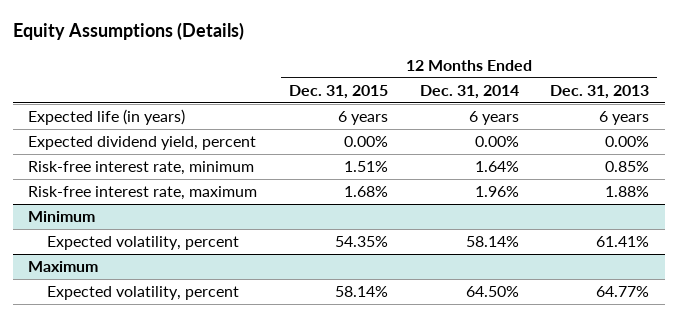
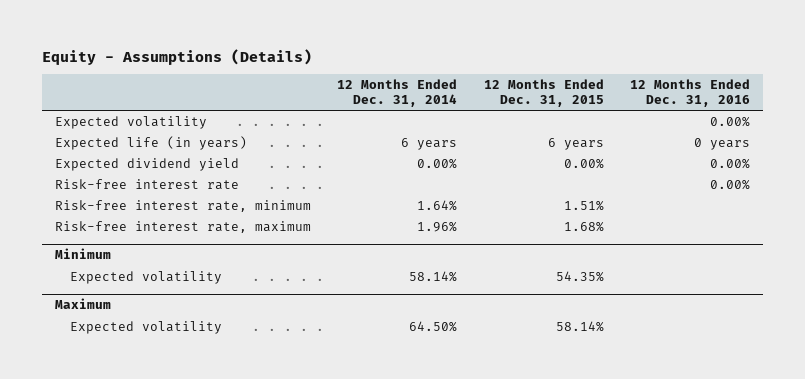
- Equity Assumptions (Details)
+ Equity - Assumptions (Details)
- | 12 Months Ended Dec. 31, 2015 | 12 Months Ended Dec. 31, 2014 | 12 Months Ended Dec. 31, 2013
+ | 12 Months Ended Dec. 31, 2014 | 12 Months Ended Dec. 31, 2015 | 12 Months Ended Dec. 31, 2016
+ Expected volatility | | | 0.00%
- Expected dividend yield, percent | 0.00% | 0.00% | 0.00%
+ Expected dividend yield | 0.00% | 0.00% | 0.00%
+ Risk-free interest rate | | | 0.00%
@ Minimum
- Expected volatility, percent | 54.35% | 58.14% | 61.41%
+ Expected volatility | 58.14% | 54.35% |
@ Maximum
- Expected volatility, percent | 58.14% | 64.50% | 64.77%
+ Expected volatility | 64.50% | 58.14% |

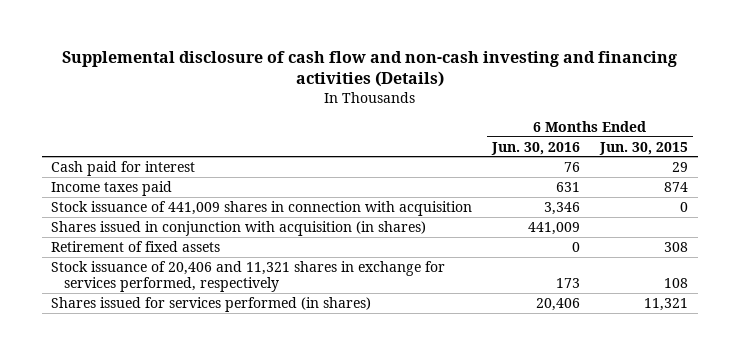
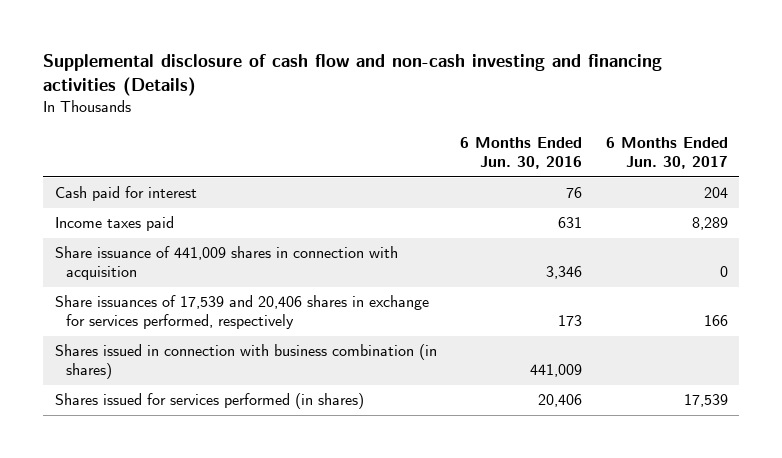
- | 6 Months Ended Jun. 30, 2016 | 6 Months Ended Jun. 30, 2015
+ | 6 Months Ended Jun. 30, 2016 | 6 Months Ended Jun. 30, 2017
- Stock issuance of 441,009 shares in connection with acquisition | 3,346 | 0
- Shares issued in conjunction with acquisition (in shares) | 441,009 |
- Retirement of fixed assets | 0 | 308
- Stock issuance of 20,406 and 11,321 shares in exchange for services performed, respectively | 173 | 108
+ Share issuance of 441,009 shares in connection with acquisition | 3,346 | 0
+ Share issuances of 17,539 and 20,406 shares in exchange for services performed, respectively | 173 | 166
+ Shares issued in connection with business combination (in shares) | 441,009 |

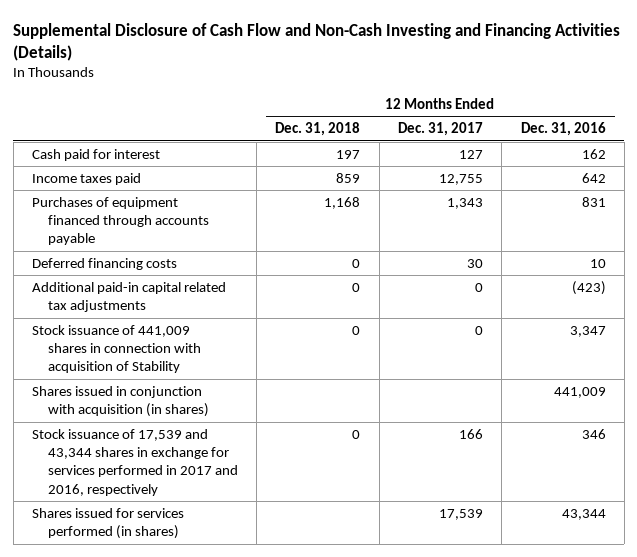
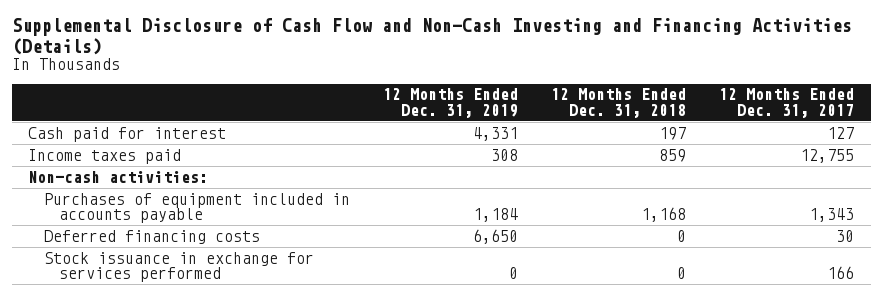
- | 12 Months Ended Dec. 31, 2018 | 12 Months Ended Dec. 31, 2017 | 12 Months Ended Dec. 31, 2016
+ | 12 Months Ended Dec. 31, 2019 | 12 Months Ended Dec. 31, 2018 | 12 Months Ended Dec. 31, 2017
- Purchases of equipment financed through accounts payable | 1,168 | 1,343 | 831
+ Non-cash activities:
+ Purchases of equipment included in accounts payable | 1,184 | 1,168 | 1,343
- Additional paid-in capital related tax adjustments | 0 | 0 | (423)
- Stock issuance of 441,009 shares in connection with acquisition of Stability | 0 | 0 | 3,347
- Shares issued in conjunction with acquisition (in shares) | | | 441,009
- Stock issuance of 17,539 and 43,344 shares in exchange for services performed in 2017 and 2016, respectively | 0 | 166 | 346
- Shares issued for services performed (in shares) | | 17,539 | 43,344
+ Stock issuance in exchange for services performed | 0 | 0 | 166

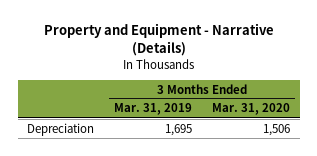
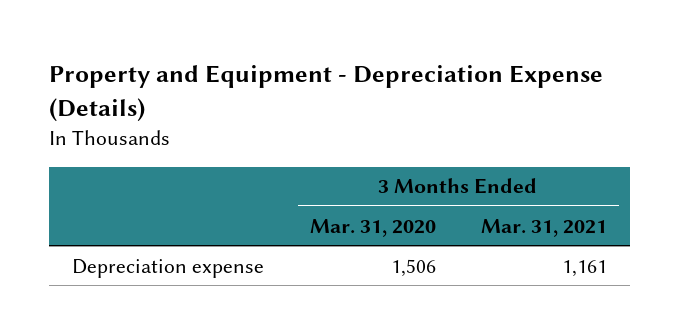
- Property and Equipment - Narrative (Details)
+ Property and Equipment - Depreciation Expense (Details)
- | 3 Months Ended Mar. 31, 2019 | 3 Months Ended Mar. 31, 2020
+ | 3 Months Ended Mar. 31, 2020 | 3 Months Ended Mar. 31, 2021
- Depreciation | 1,695 | 1,506
+ Depreciation expense | 1,506 | 1,161

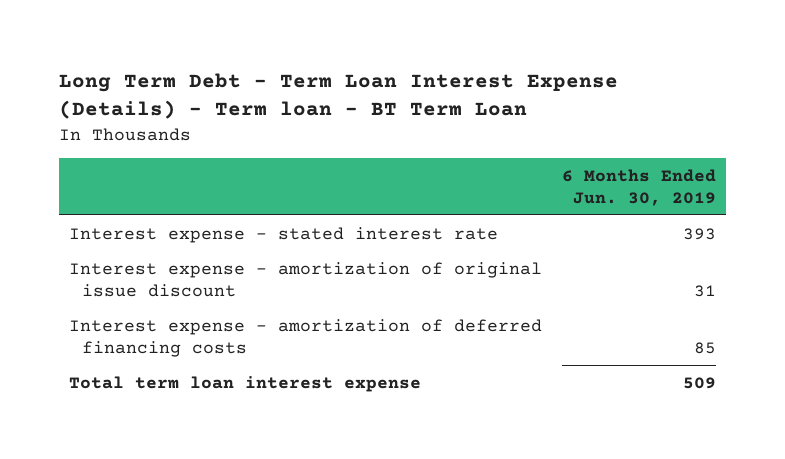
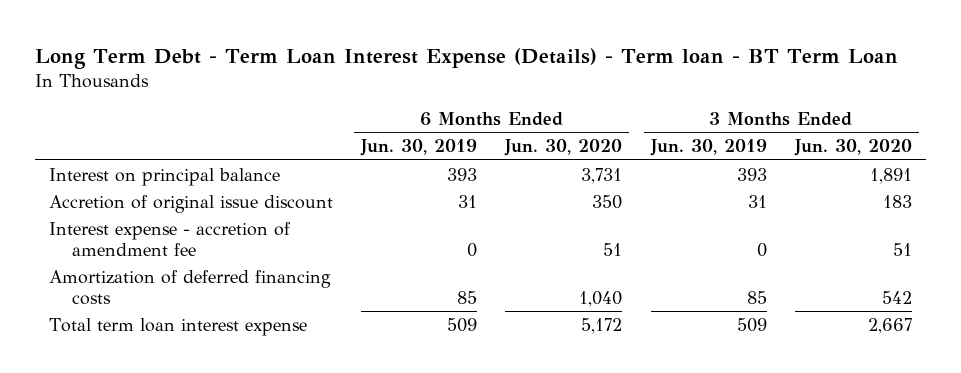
- | 6 Months Ended Jun. 30, 2019
+ | 6 Months Ended Jun. 30, 2019 | 6 Months Ended Jun. 30, 2020 | 3 Months Ended Jun. 30, 2019 | 3 Months Ended Jun. 30, 2020
- Interest expense - stated interest rate | 393
- Interest expense - amortization of original issue discount | 31
- Interest expense - amortization of deferred financing costs | 85
+ Interest on principal balance | 393 | 3,731 | 393 | 1,891
+ Accretion of original issue discount | 31 | 350 | 31 | 183
+ Interest expense - accretion of amendment fee | 0 | 51 | 0 | 51
+ Amortization of deferred financing costs | 85 | 1,040 | 85 | 542

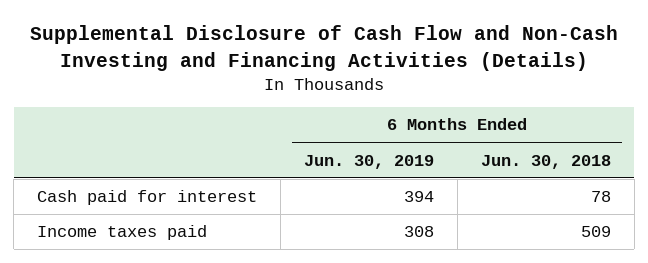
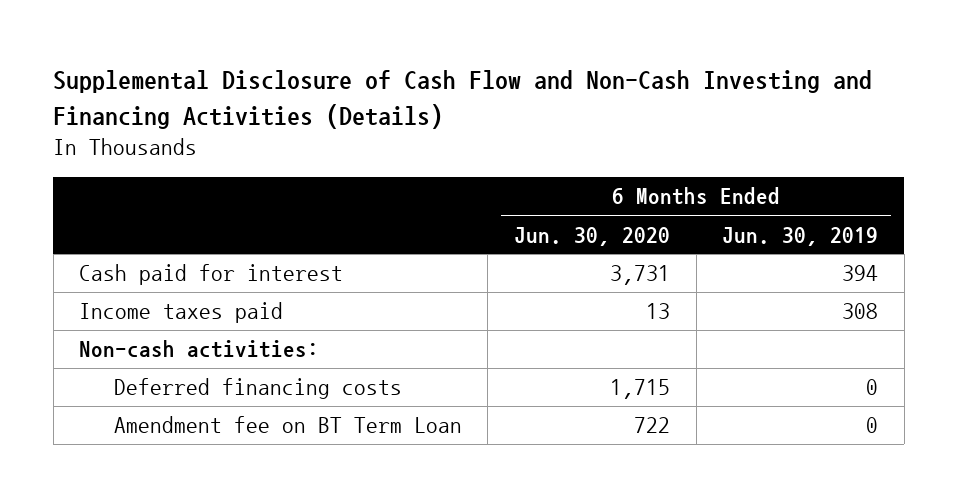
- | 6 Months Ended Jun. 30, 2019 | 6 Months Ended Jun. 30, 2018
+ | 6 Months Ended Jun. 30, 2020 | 6 Months Ended Jun. 30, 2019
+ Non-cash activities:
+ Deferred financing costs | 1,715 | 0
+ Amendment fee on BT Term Loan | 722 | 0

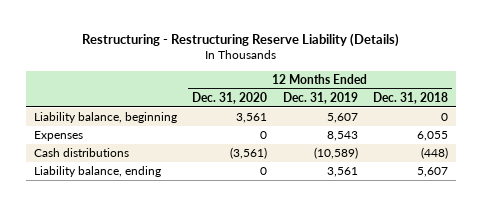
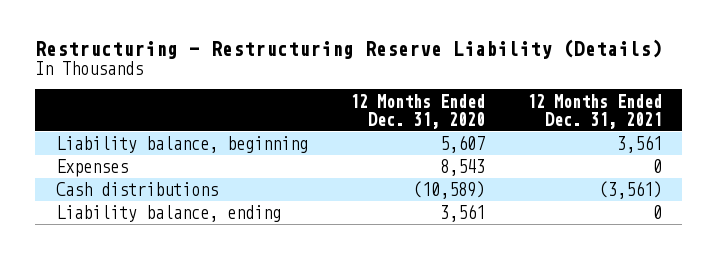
- | 12 Months Ended Dec. 31, 2020 | 12 Months Ended Dec. 31, 2019 | 12 Months Ended Dec. 31, 2018
+ | 12 Months Ended Dec. 31, 2020 | 12 Months Ended Dec. 31, 2021
- Liability balance, beginning | 3,561 | 5,607 | 0
- Expenses | 0 | 8,543 | 6,055
- Cash distributions | (3,561) | (10,589) | (448)
- Liability balance, ending | 0 | 3,561 | 5,607
+ Liability balance, beginning | 5,607 | 3,561
+ Expenses | 8,543 | 0
+ Cash distributions | (10,589) | (3,561)
+ Liability balance, ending | 3,561 | 0

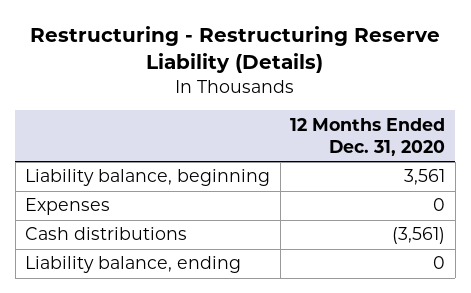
- | 12 Months Ended Dec. 31, 2020 | 12 Months Ended Dec. 31, 2021
+ | 12 Months Ended Dec. 31, 2020
- Liability balance, beginning | 5,607 | 3,561
- Expenses | 8,543 | 0
- Cash distributions | (10,589) | (3,561)
- Liability balance, ending | 3,561 | 0
+ Liability balance, beginning | 3,561
+ Expenses | 0
+ Cash distributions | (3,561)
+ Liability balance, ending | 0

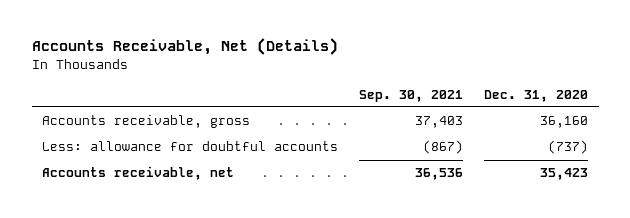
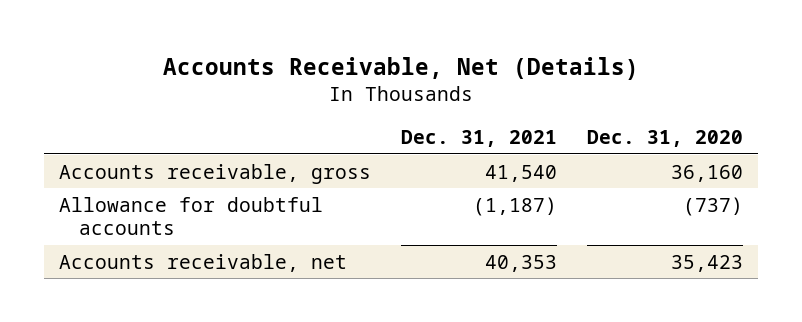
- | Sep. 30, 2021 | Dec. 31, 2020
+ | Dec. 31, 2021 | Dec. 31, 2020
- Less: allowance for doubtful accounts | (867) | (737)
+ Allowance for doubtful accounts | (1,187) | (737)

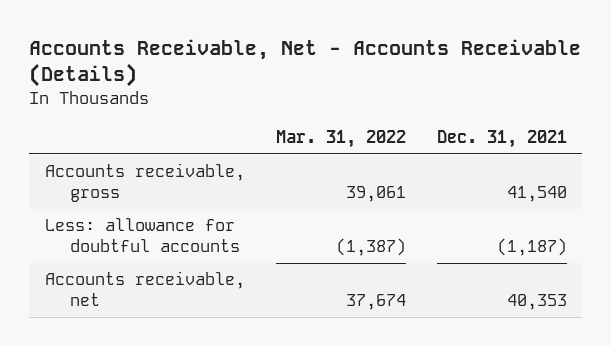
- Accounts Receivable, Net (Details)
+ Accounts Receivable, Net - Accounts Receivable (Details)
- | Dec. 31, 2021 | Dec. 31, 2020
+ | Mar. 31, 2022 | Dec. 31, 2021
- Allowance for doubtful accounts | (1,187) | (737)
+ Less: allowance for doubtful accounts | (1,387) | (1,187)

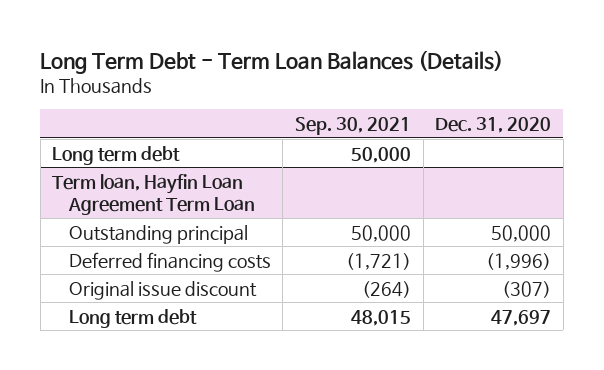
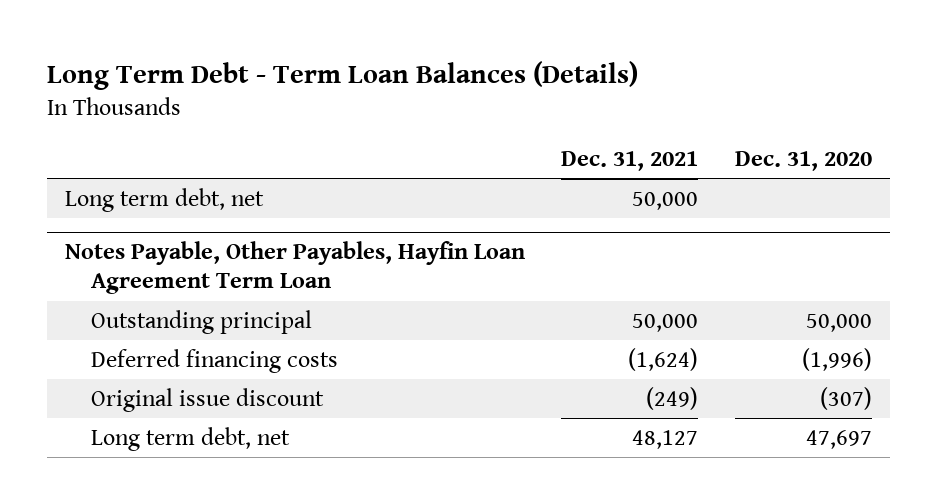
- | Sep. 30, 2021 | Dec. 31, 2020
+ | Dec. 31, 2021 | Dec. 31, 2020
- Long term debt | 50,000 |
- Term loan, Hayfin Loan Agreement Term Loan
+ Long term debt, net | 50,000 |
+ Notes Payable, Other Payables, Hayfin Loan Agreement Term Loan
- Long term debt | 48,015 | 47,697
+ Long term debt, net | 48,127 | 47,697

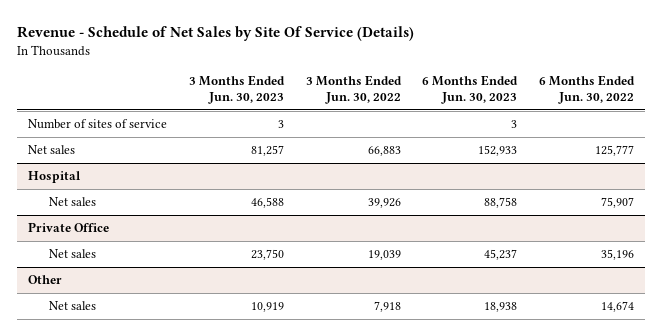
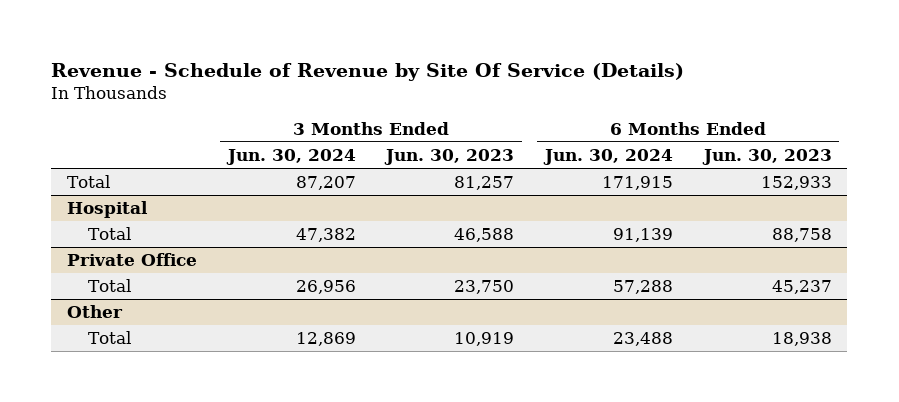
- Revenue - Schedule of Net Sales by Site Of Service (Details)
+ Revenue - Schedule of Revenue by Site Of Service (Details)
- | 3 Months Ended Jun. 30, 2023 | 3 Months Ended Jun. 30, 2022 | 6 Months Ended Jun. 30, 2023 | 6 Months Ended Jun. 30, 2022
+ | 3 Months Ended Jun. 30, 2024 | 3 Months Ended Jun. 30, 2023 | 6 Months Ended Jun. 30, 2024 | 6 Months Ended Jun. 30, 2023
- Number of sites of service | 3 | | 3 |
- Net sales | 81,257 | 66,883 | 152,933 | 125,777
+ Total | 87,207 | 81,257 | 171,915 | 152,933
@ Hospital
- Net sales | 46,588 | 39,926 | 88,758 | 75,907
+ Total | 47,382 | 46,588 | 91,139 | 88,758
@ Private Office
- Net sales | 23,750 | 19,039 | 45,237 | 35,196
+ Total | 26,956 | 23,750 | 57,288 | 45,237
@ Other
- Net sales | 10,919 | 7,918 | 18,938 | 14,674
+ Total | 12,869 | 10,919 | 23,488 | 18,938

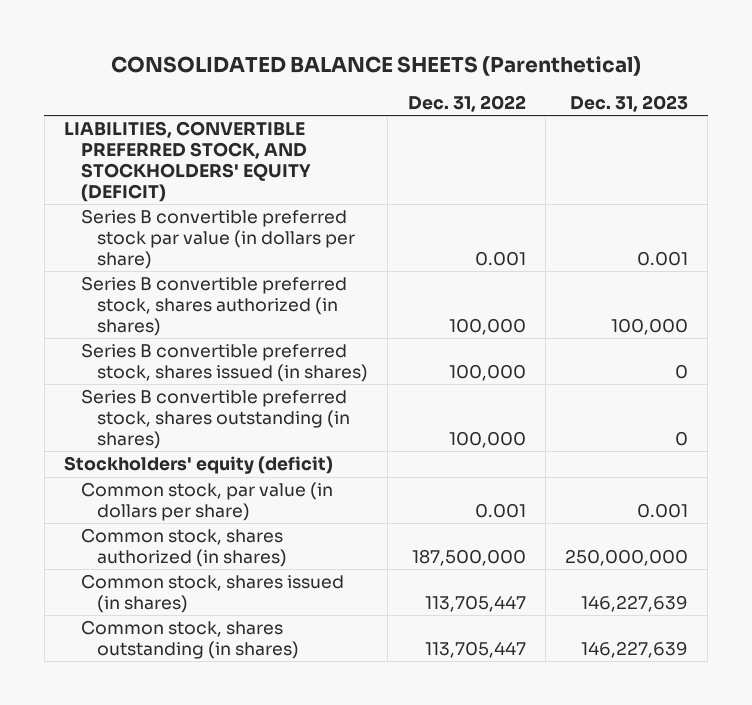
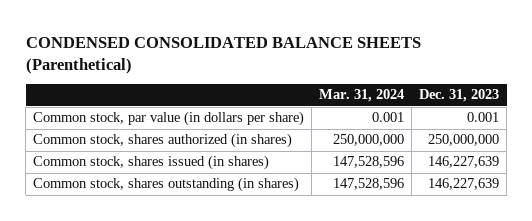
- CONSOLIDATED BALANCE SHEETS (Parenthetical)
+ CONDENSED CONSOLIDATED BALANCE SHEETS (Parenthetical)
- | Dec. 31, 2022 | Dec. 31, 2023
+ | Mar. 31, 2024 | Dec. 31, 2023
- LIABILITIES, CONVERTIBLE PREFERRED STOCK, AND STOCKHOLDERS' EQUITY (DEFICIT)
- Series B convertible preferred stock par value (in dollars per share) | 0.001 | 0.001
- Series B convertible preferred stock, shares authorized (in shares) | 100,000 | 100,000
- Series B convertible preferred stock, shares issued (in shares) | 100,000 | 0
- Series B convertible preferred stock, shares outstanding (in shares) | 100,000 | 0
- Stockholders' equity (deficit)

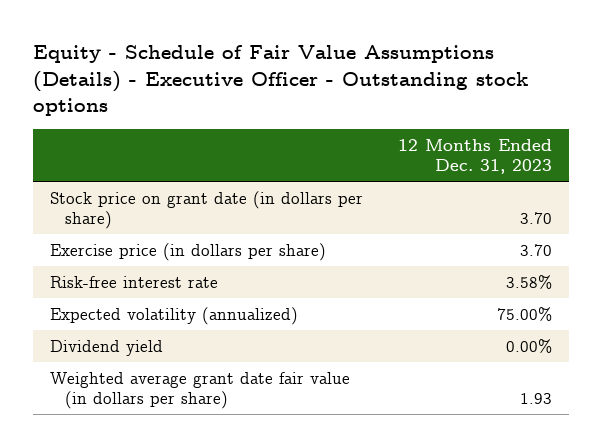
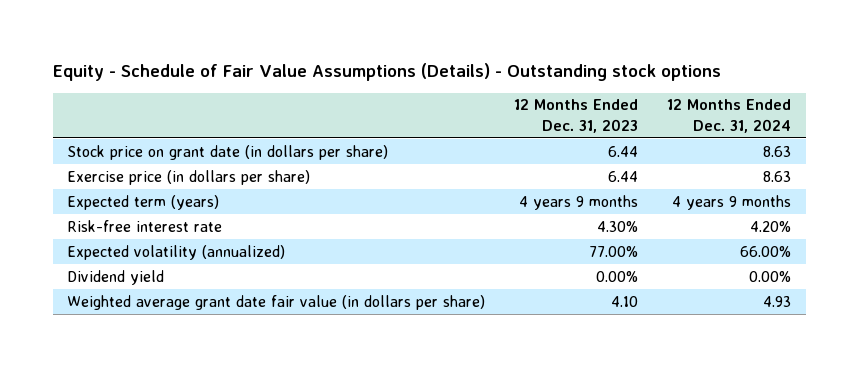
- Equity - Schedule of Fair Value Assumptions (Details) - Executive Officer - Outstanding stock options
+ Equity - Schedule of Fair Value Assumptions (Details) - Outstanding stock options
- | 12 Months Ended Dec. 31, 2023
+ | 12 Months Ended Dec. 31, 2023 | 12 Months Ended Dec. 31, 2024
- Stock price on grant date (in dollars per share) | 3.70
- Exercise price (in dollars per share) | 3.70
- Risk-free interest rate | 3.58%
- Expected volatility (annualized) | 75.00%
+ Stock price on grant date (in dollars per share) | 6.44 | 8.63
+ Exercise price (in dollars per share) | 6.44 | 8.63
+ Expected term (years) | 4 years 9 months | 4 years 9 months
+ Risk-free interest rate | 4.30% | 4.20%
+ Expected volatility (annualized) | 77.00% | 66.00%
- Weighted average grant date fair value (in dollars per share) | 1.93
+ Weighted average grant date fair value (in dollars per share) | 4.10 | 4.93

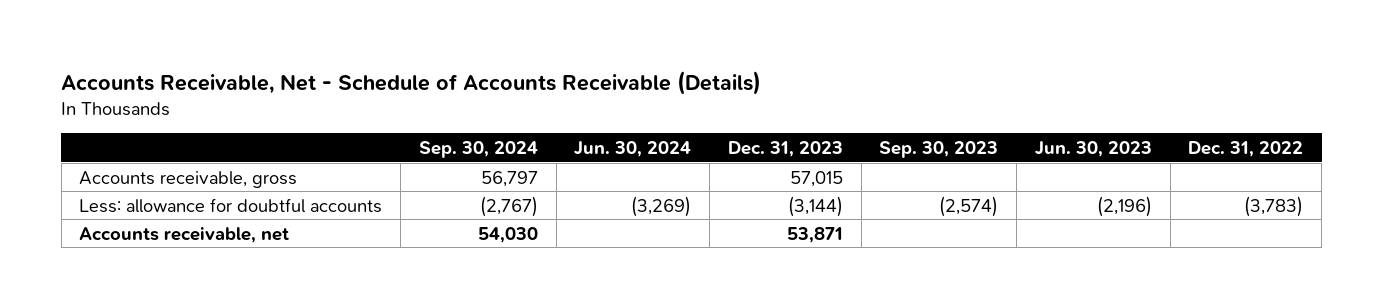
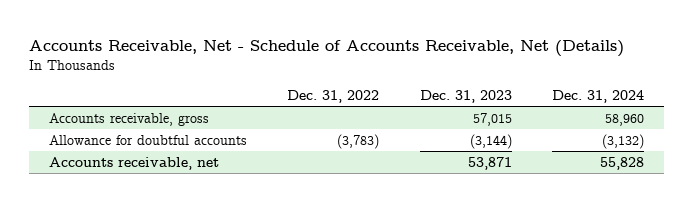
- Accounts Receivable, Net - Schedule of Accounts Receivable (Details)
+ Accounts Receivable, Net - Schedule of Accounts Receivable, Net (Details)
- | Sep. 30, 2024 | Jun. 30, 2024 | Dec. 31, 2023 | Sep. 30, 2023 | Jun. 30, 2023 | Dec. 31, 2022
+ | Dec. 31, 2022 | Dec. 31, 2023 | Dec. 31, 2024
- Less: allowance for doubtful accounts | (2,767) | (3,269) | (3,144) | (2,574) | (2,196) | (3,783)
+ Allowance for doubtful accounts | (3,783) | (3,144) | (3,132)

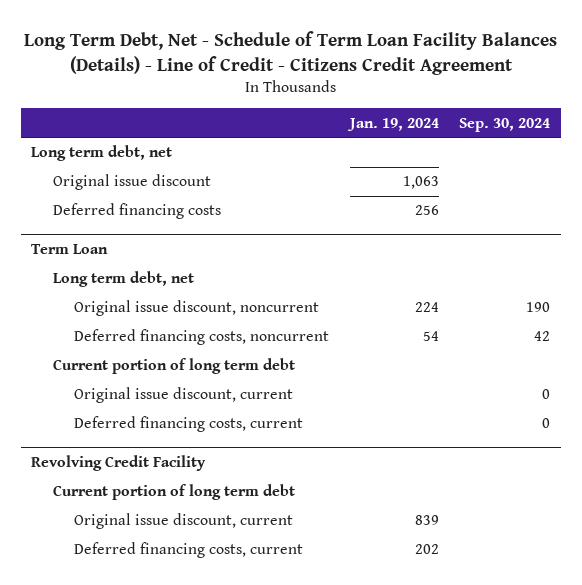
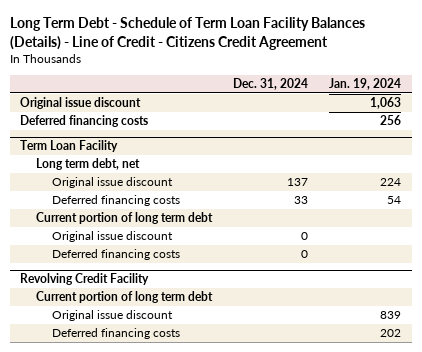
- Long Term Debt, Net - Schedule of Term Loan Facility Balances (Details) - Line of Credit - Citizens Credit Agreement
+ Long Term Debt - Schedule of Term Loan Facility Balances (Details) - Line of Credit - Citizens Credit Agreement
- | Jan. 19, 2024 | Sep. 30, 2024
+ | Dec. 31, 2024 | Jan. 19, 2024
- Long term debt, net
- Term Loan
+ Term Loan Facility
- Original issue discount, noncurrent | 224 | 190
- Deferred financing costs, noncurrent | 54 | 42
+ Original issue discount | 137 | 224
+ Deferred financing costs | 33 | 54
- Original issue discount, current | | 0
- Deferred financing costs, current | | 0
+ Original issue discount | 0 |
+ Deferred financing costs | 0 |
@ Revolving Credit Facility
- Original issue discount, current | 839 |
- Deferred financing costs, current | 202 |
+ Original issue discount | | 839
+ Deferred financing costs | | 202

